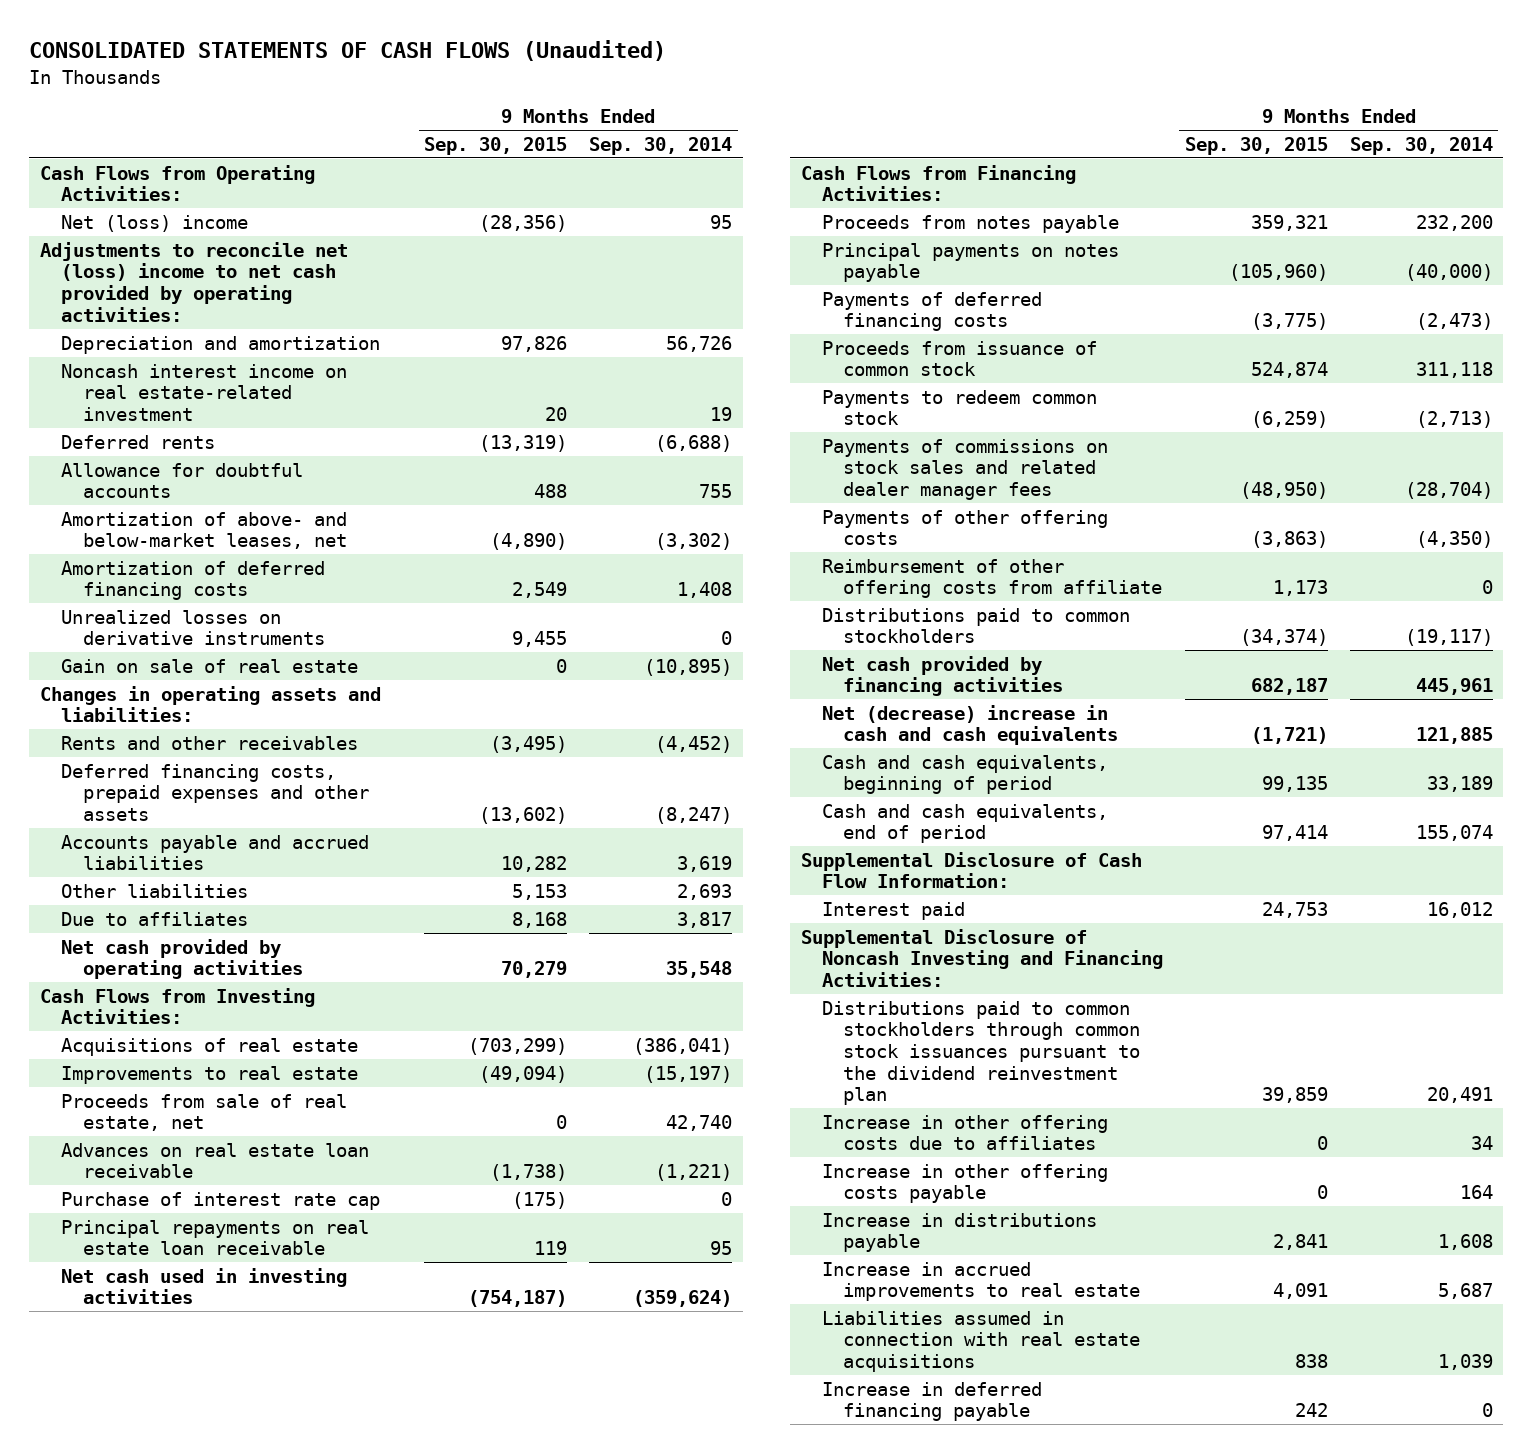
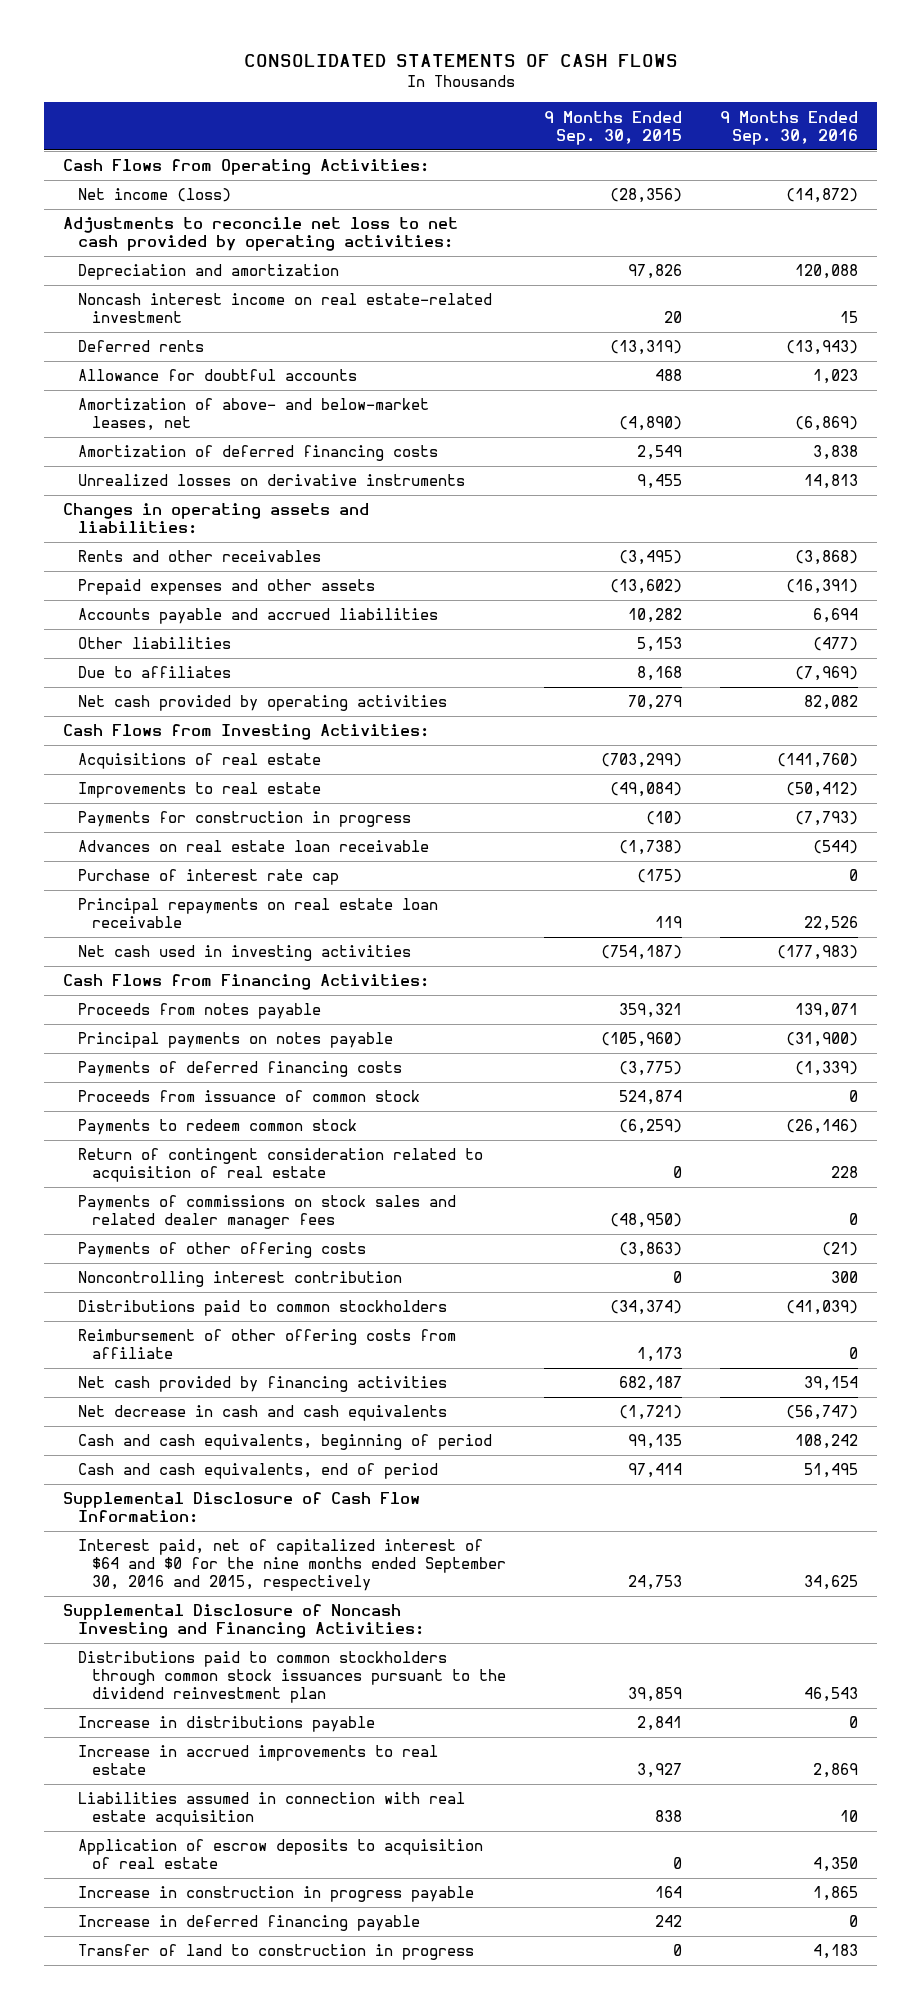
- CONSOLIDATED STATEMENTS OF CASH FLOWS (Unaudited)
+ CONSOLIDATED STATEMENTS OF CASH FLOWS
- | 9 Months Ended Sep. 30, 2015 | 9 Months Ended Sep. 30, 2014
+ | 9 Months Ended Sep. 30, 2015 | 9 Months Ended Sep. 30, 2016
- Net (loss) income | (28,356) | 95
- Adjustments to reconcile net (loss) income to net cash provided by operating activities:
+ Net income (loss) | (28,356) | (14,872)
+ Adjustments to reconcile net loss to net cash provided by operating activities:
- Gain on sale of real estate | 0 | (10,895)
- Deferred financing costs, prepaid expenses and other assets | (13,602) | (8,247)
+ Prepaid expenses and other assets | (13,602) | (16,391)
- Improvements to real estate | (49,094) | (15,197)
- Proceeds from sale of real estate, net | 0 | 42,740
+ Improvements to real estate | (49,084) | (50,412)
+ Payments for construction in progress | (10) | (7,793)
+ Return of contingent consideration related to acquisition of real estate | 0 | 228
+ Noncontrolling interest contribution | 0 | 300
moved down: Reimbursement of other offering costs from affiliate | 1,173 | 0
- Net (decrease) increase in cash and cash equivalents | (1,721) | 121,885
+ Net decrease in cash and cash equivalents | (1,721) | (56,747)
- Interest paid | 24,753 | 16,012
+ Interest paid, net of capitalized interest of $64 and $0 for the nine months ended September 30, 2016 and 2015, respectively | 24,753 | 34,625
- Increase in other offering costs due to affiliates | 0 | 34
- Increase in other offering costs payable | 0 | 164
- Increase in accrued improvements to real estate | 4,091 | 5,687
- Liabilities assumed in connection with real estate acquisitions | 838 | 1,039
+ Increase in accrued improvements to real estate | 3,927 | 2,869
+ Liabilities assumed in connection with real estate acquisition | 838 | 10
+ Application of escrow deposits to acquisition of real estate | 0 | 4,350
+ Increase in construction in progress payable | 164 | 1,865
+ Transfer of land to construction in progress | 0 | 4,183

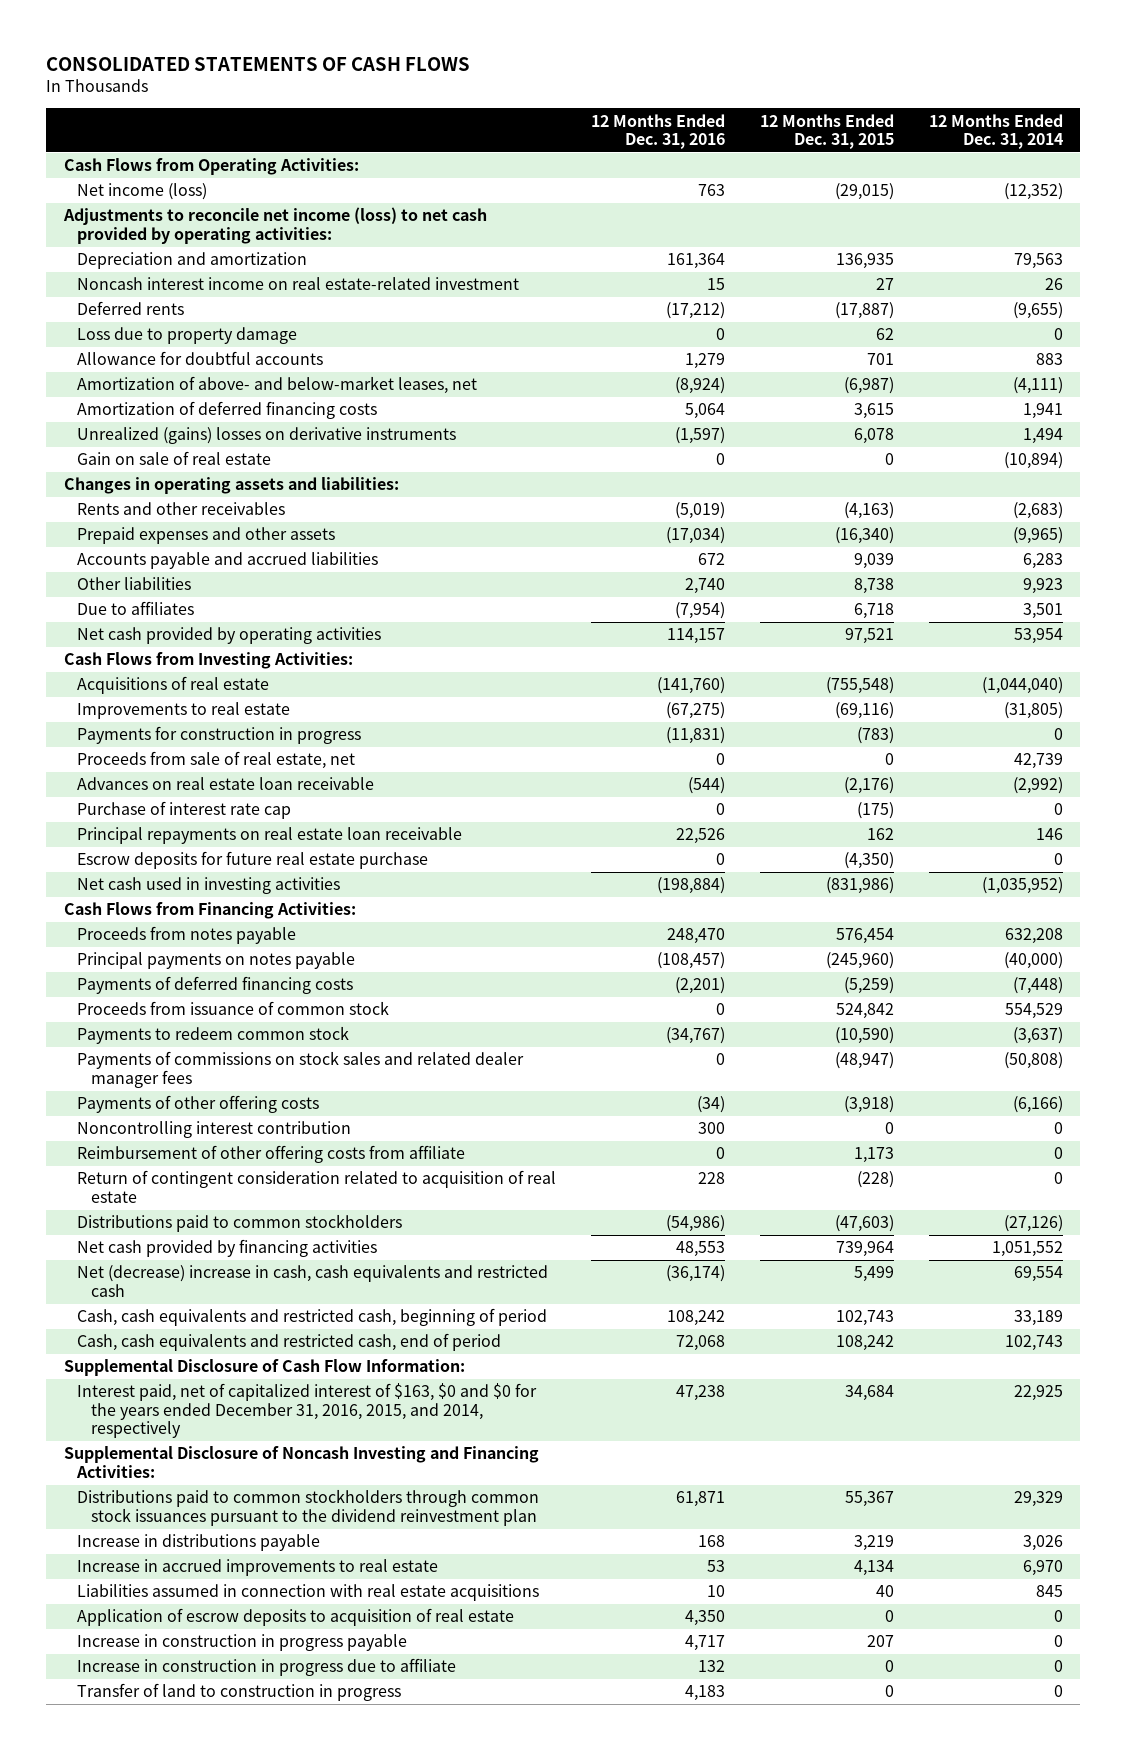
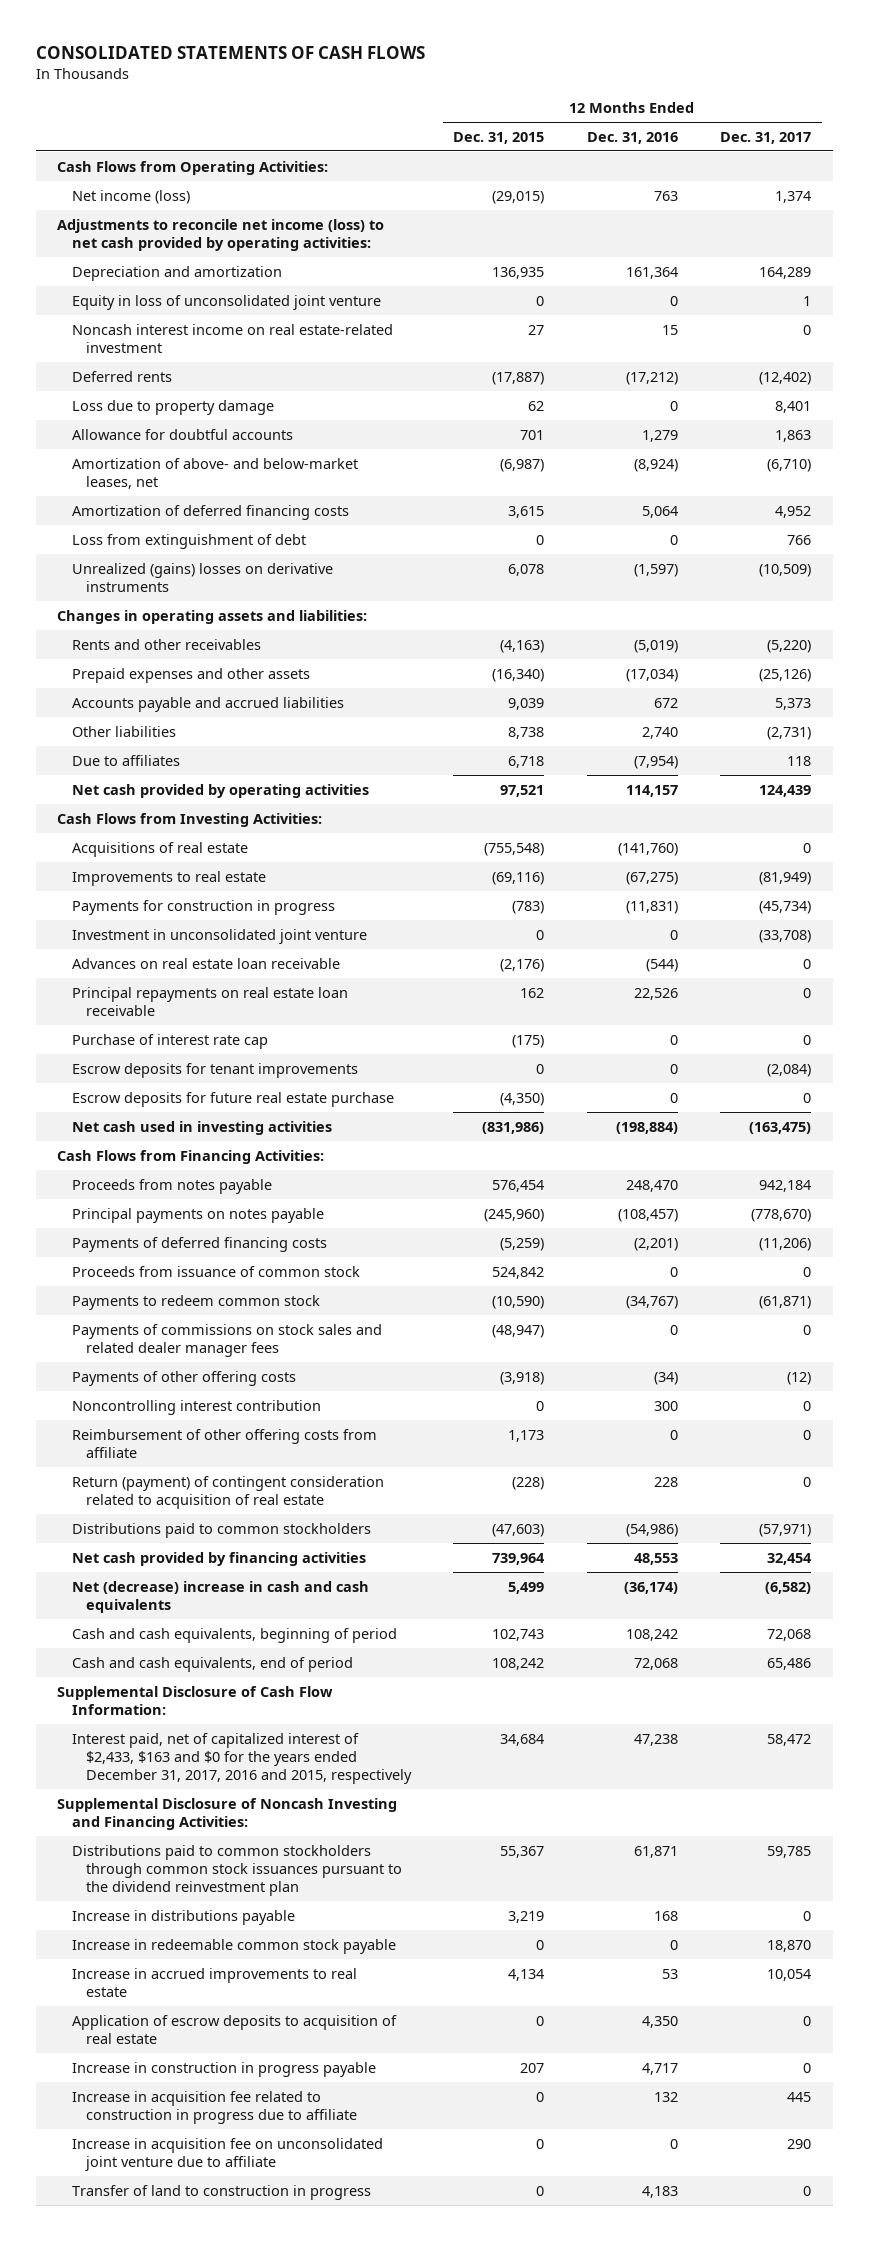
- | 12 Months Ended Dec. 31, 2016 | 12 Months Ended Dec. 31, 2015 | 12 Months Ended Dec. 31, 2014
+ | 12 Months Ended Dec. 31, 2015 | 12 Months Ended Dec. 31, 2016 | 12 Months Ended Dec. 31, 2017
+ Equity in loss of unconsolidated joint venture | 0 | 0 | 1
+ Loss from extinguishment of debt | 0 | 0 | 766
- Gain on sale of real estate | 0 | 0 | (10,894)
- Proceeds from sale of real estate, net | 0 | 0 | 42,739
+ Investment in unconsolidated joint venture | 0 | 0 | (33,708)
moved down: Purchase of interest rate cap | (175) | 0 | 0
+ Escrow deposits for tenant improvements | 0 | 0 | (2,084)
- Return of contingent consideration related to acquisition of real estate | 228 | (228) | 0
+ Return (payment) of contingent consideration related to acquisition of real estate | (228) | 228 | 0
- Net (decrease) increase in cash, cash equivalents and restricted cash | (36,174) | 5,499 | 69,554
- Cash, cash equivalents and restricted cash, beginning of period | 108,242 | 102,743 | 33,189
- Cash, cash equivalents and restricted cash, end of period | 72,068 | 108,242 | 102,743
+ Net (decrease) increase in cash and cash equivalents | 5,499 | (36,174) | (6,582)
+ Cash and cash equivalents, beginning of period | 102,743 | 108,242 | 72,068
+ Cash and cash equivalents, end of period | 108,242 | 72,068 | 65,486
- Interest paid, net of capitalized interest of $163, $0 and $0 for the years ended December 31, 2016, 2015, and 2014, respectively | 47,238 | 34,684 | 22,925
+ Interest paid, net of capitalized interest of $2,433, $163 and $0 for the years ended December 31, 2017, 2016 and 2015, respectively | 34,684 | 47,238 | 58,472
+ Increase in redeemable common stock payable | 0 | 0 | 18,870
- Liabilities assumed in connection with real estate acquisitions | 10 | 40 | 845
- Increase in construction in progress due to affiliate | 132 | 0 | 0
+ Increase in acquisition fee related to construction in progress due to affiliate | 0 | 132 | 445
+ Increase in acquisition fee on unconsolidated joint venture due to affiliate | 0 | 0 | 290

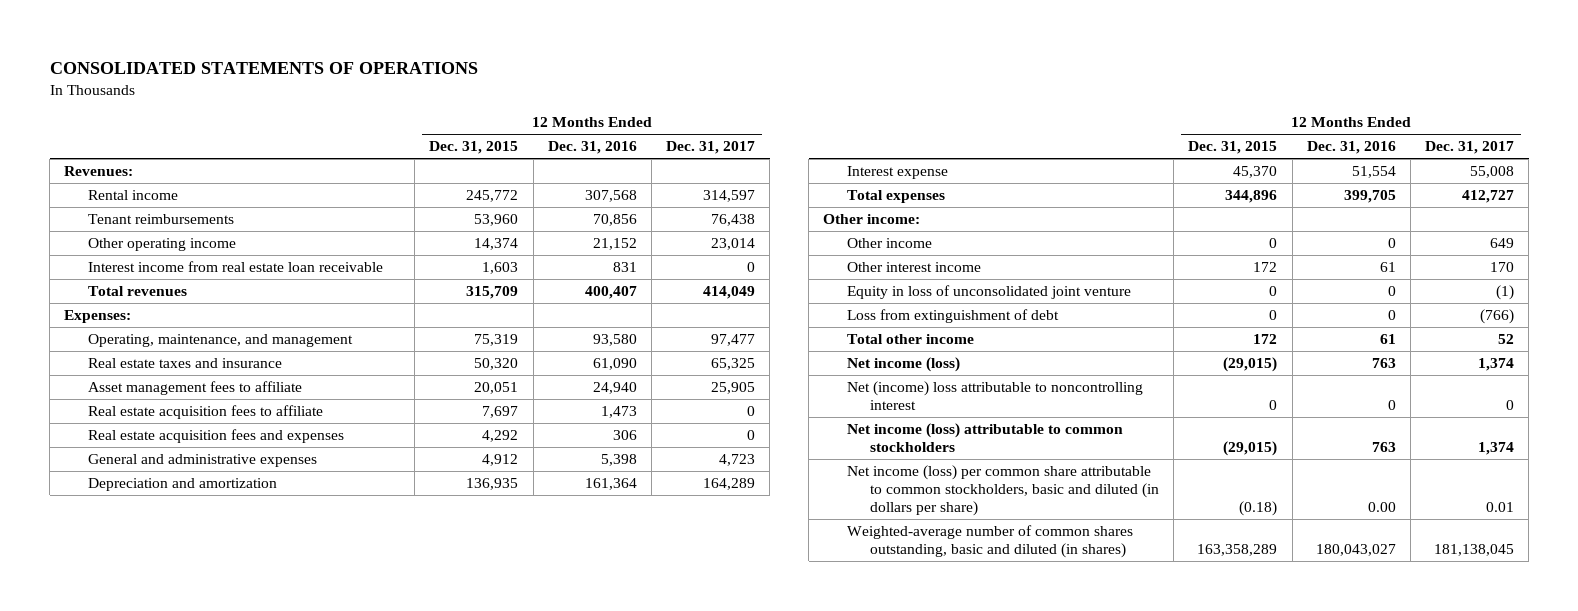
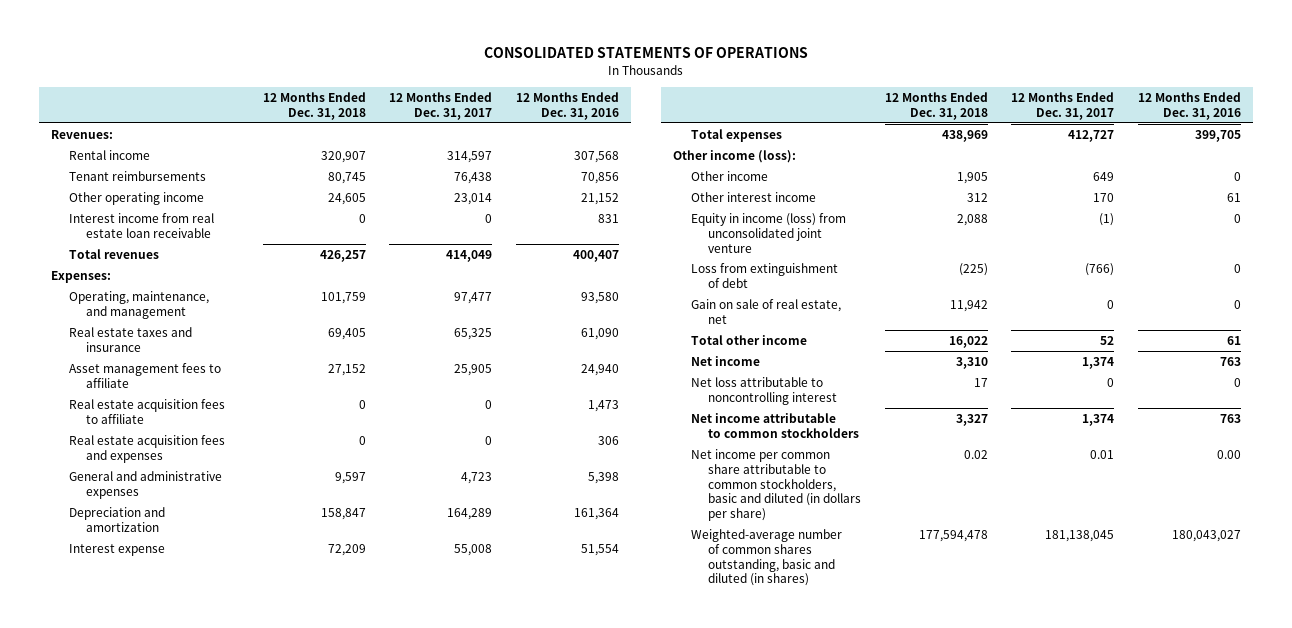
- | 12 Months Ended Dec. 31, 2015 | 12 Months Ended Dec. 31, 2016 | 12 Months Ended Dec. 31, 2017
+ | 12 Months Ended Dec. 31, 2018 | 12 Months Ended Dec. 31, 2017 | 12 Months Ended Dec. 31, 2016
- Other income:
+ Other income (loss):
- Equity in loss of unconsolidated joint venture | 0 | 0 | (1)
+ Equity in income (loss) from unconsolidated joint venture | 2,088 | (1) | 0
+ Gain on sale of real estate, net | 11,942 | 0 | 0
- Net income (loss) | (29,015) | 763 | 1,374
- Net (income) loss attributable to noncontrolling interest | 0 | 0 | 0
- Net income (loss) attributable to common stockholders | (29,015) | 763 | 1,374
- Net income (loss) per common share attributable to common stockholders, basic and diluted (in dollars per share) | (0.18) | 0.00 | 0.01
+ Net income | 3,310 | 1,374 | 763
+ Net loss attributable to noncontrolling interest | 17 | 0 | 0
+ Net income attributable to common stockholders | 3,327 | 1,374 | 763
+ Net income per common share attributable to common stockholders, basic and diluted (in dollars per share) | 0.02 | 0.01 | 0.00

